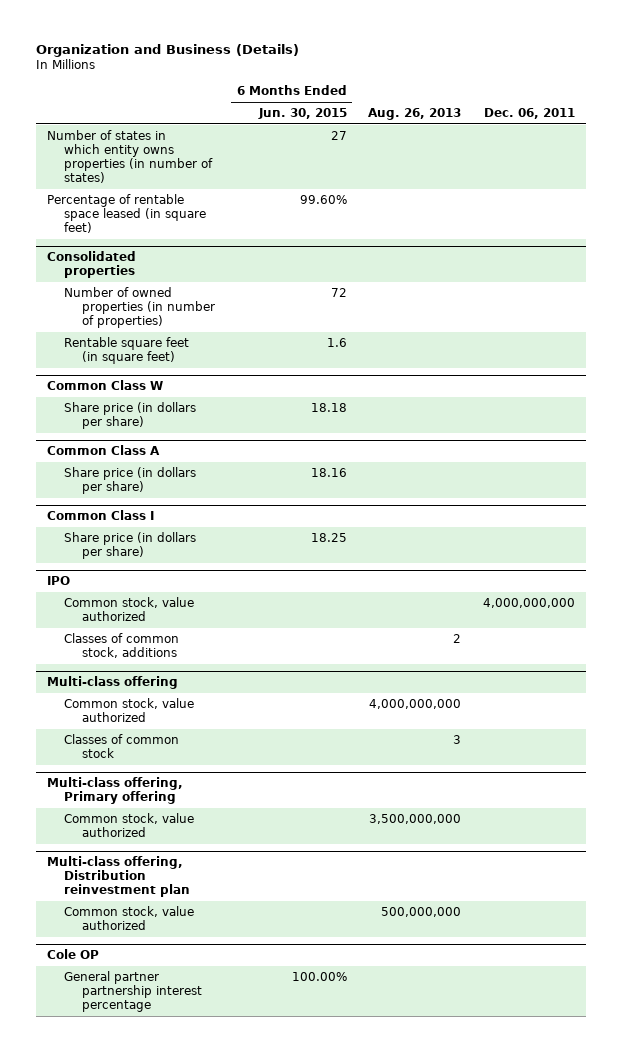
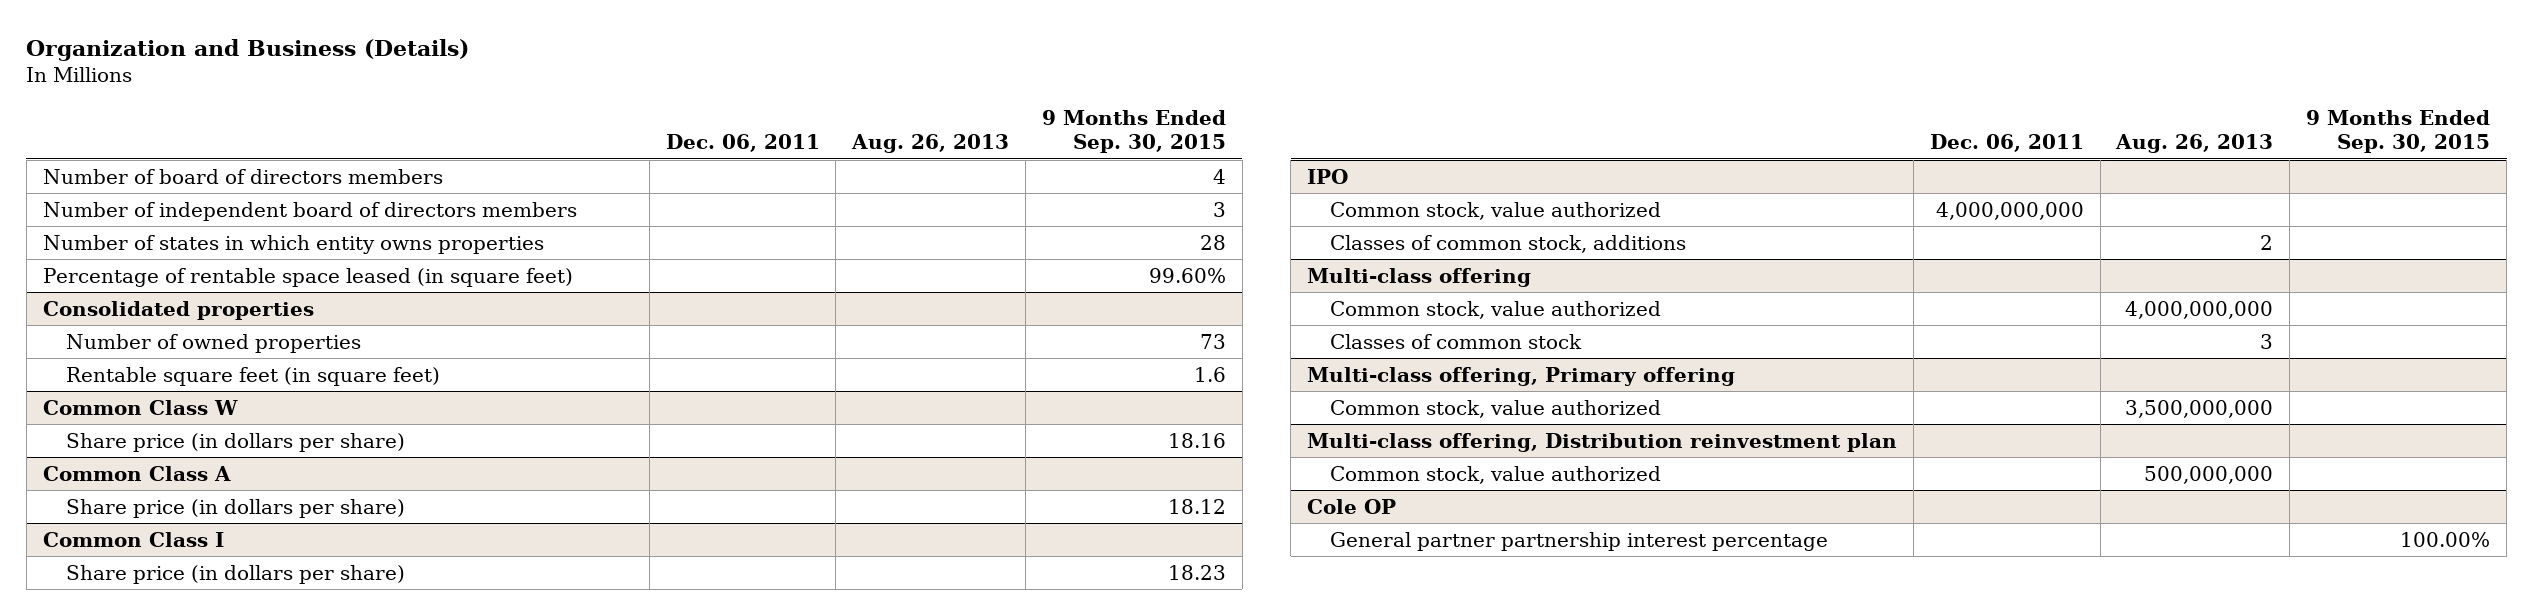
- | 6 Months Ended Jun. 30, 2015 | Aug. 26, 2013 | Dec. 06, 2011
+ | Dec. 06, 2011 | Aug. 26, 2013 | 9 Months Ended Sep. 30, 2015
- Number of states in which entity owns properties (in number of states) | 27 | |
+ Number of board of directors members | | | 4
+ Number of independent board of directors members | | | 3
+ Number of states in which entity owns properties | | | 28
@ Consolidated properties
- Number of owned properties (in number of properties) | 72 | |
+ Number of owned properties | | | 73

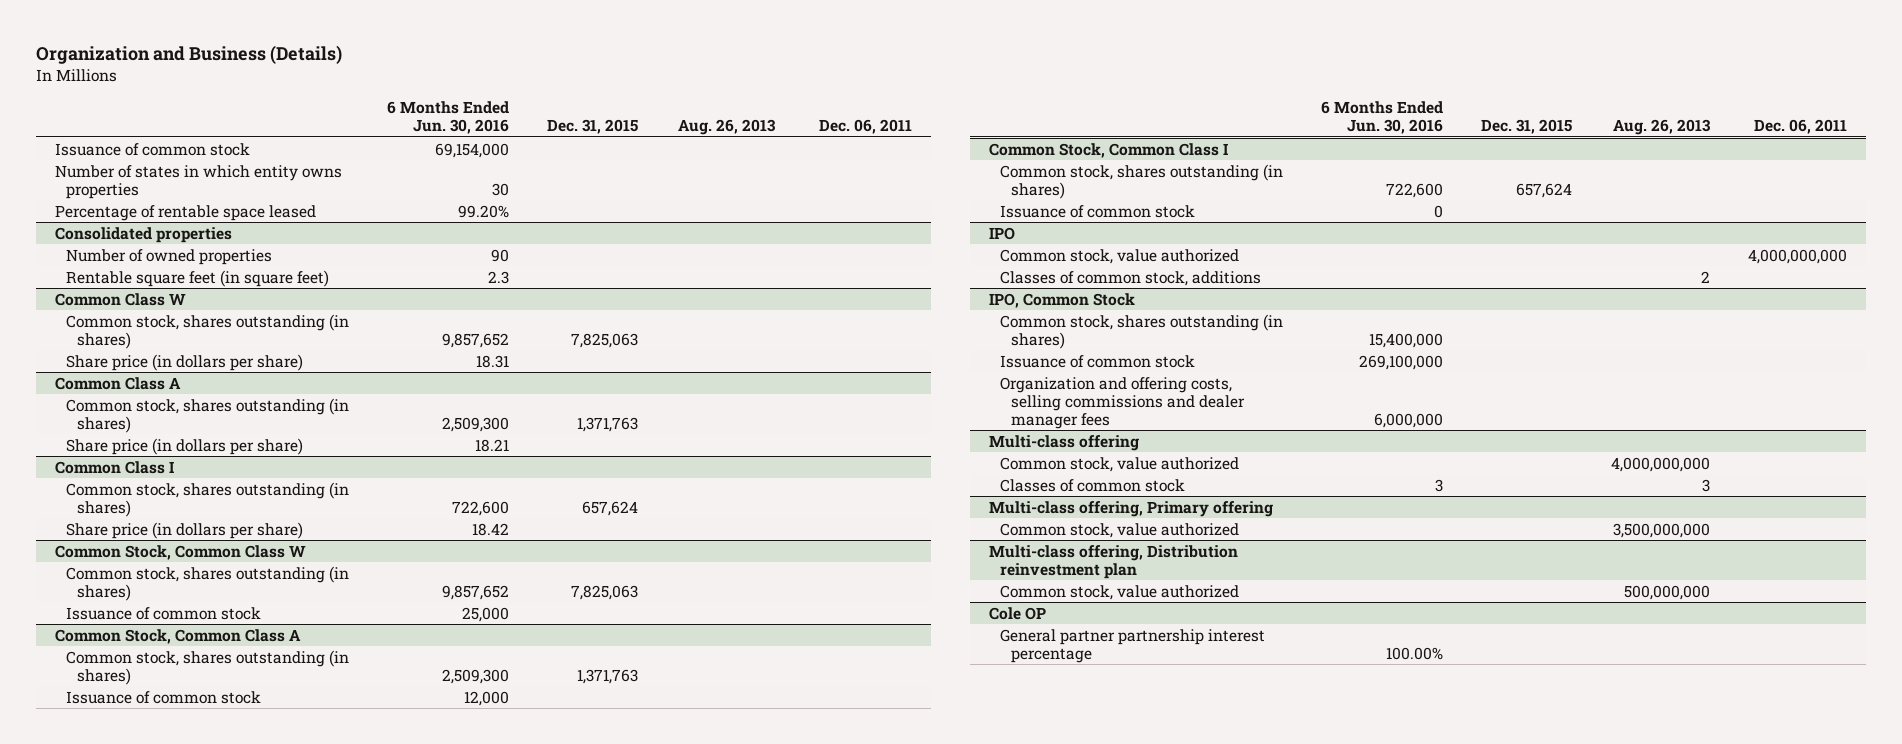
- | Dec. 06, 2011 | Aug. 26, 2013 | 9 Months Ended Sep. 30, 2015
+ | 6 Months Ended Jun. 30, 2016 | Dec. 31, 2015 | Aug. 26, 2013 | Dec. 06, 2011
- Number of board of directors members | | | 4
- Number of independent board of directors members | | | 3
+ Issuance of common stock | 69,154,000 | | |
- Percentage of rentable space leased (in square feet) | | | 99.60%
+ Percentage of rentable space leased | 99.20% | | |
@ Common Class W
+ Common stock, shares outstanding (in shares) | 9,857,652 | 7,825,063 | |
@ Common Class A
+ Common stock, shares outstanding (in shares) | 2,509,300 | 1,371,763 | |
@ Common Class I
+ Common stock, shares outstanding (in shares) | 722,600 | 657,624 | |
+ Common Stock, Common Class W
+ Common stock, shares outstanding (in shares) | 9,857,652 | 7,825,063 | |
+ Issuance of common stock | 25,000 | | |
+ Common Stock, Common Class A
+ Common stock, shares outstanding (in shares) | 2,509,300 | 1,371,763 | |
+ Issuance of common stock | 12,000 | | |
+ Common Stock, Common Class I
+ Common stock, shares outstanding (in shares) | 722,600 | 657,624 | |
+ Issuance of common stock | 0 | | |
+ IPO, Common Stock
+ Common stock, shares outstanding (in shares) | 15,400,000 | | |
+ Issuance of common stock | 269,100,000 | | |
+ Organization and offering costs, selling commissions and dealer manager fees | 6,000,000 | | |

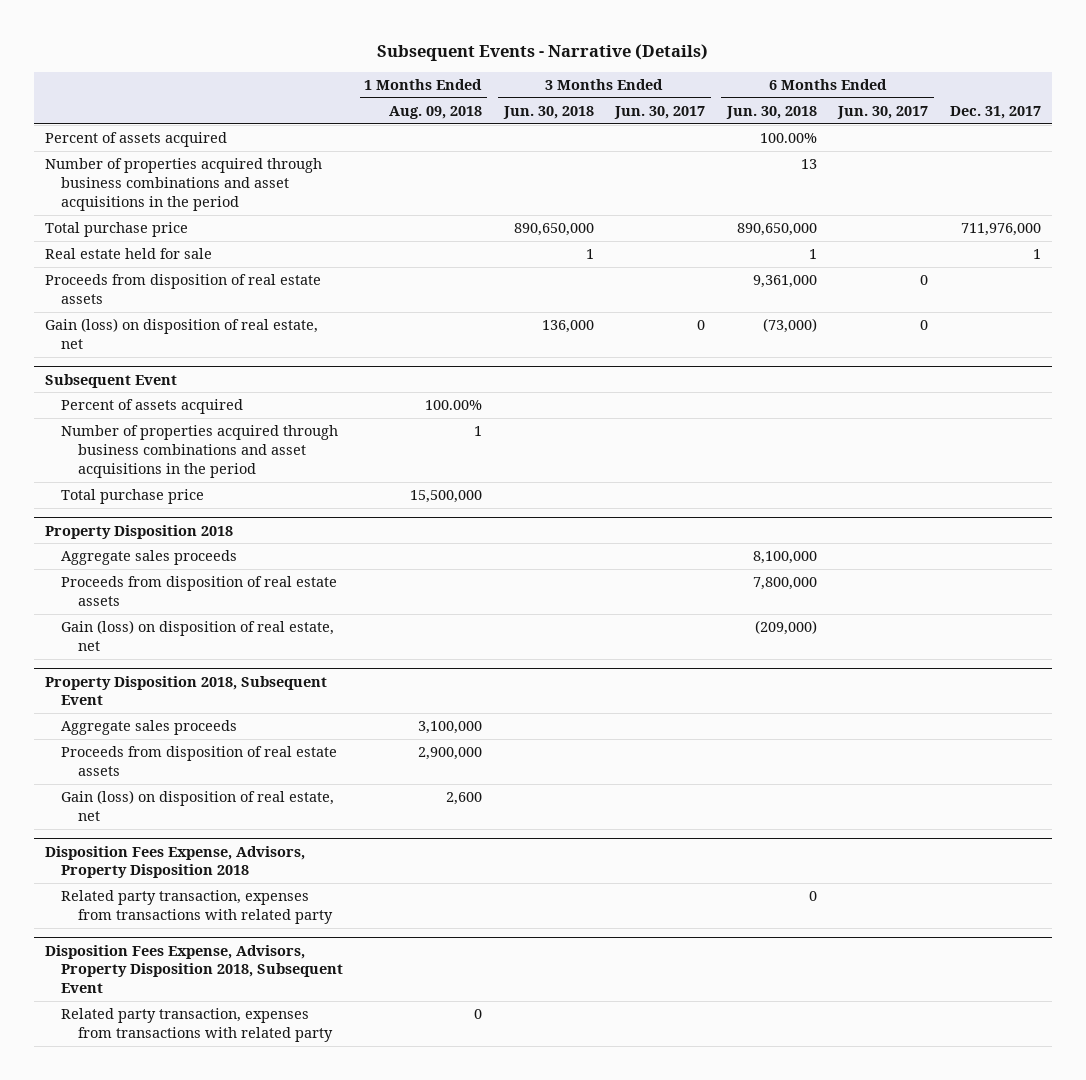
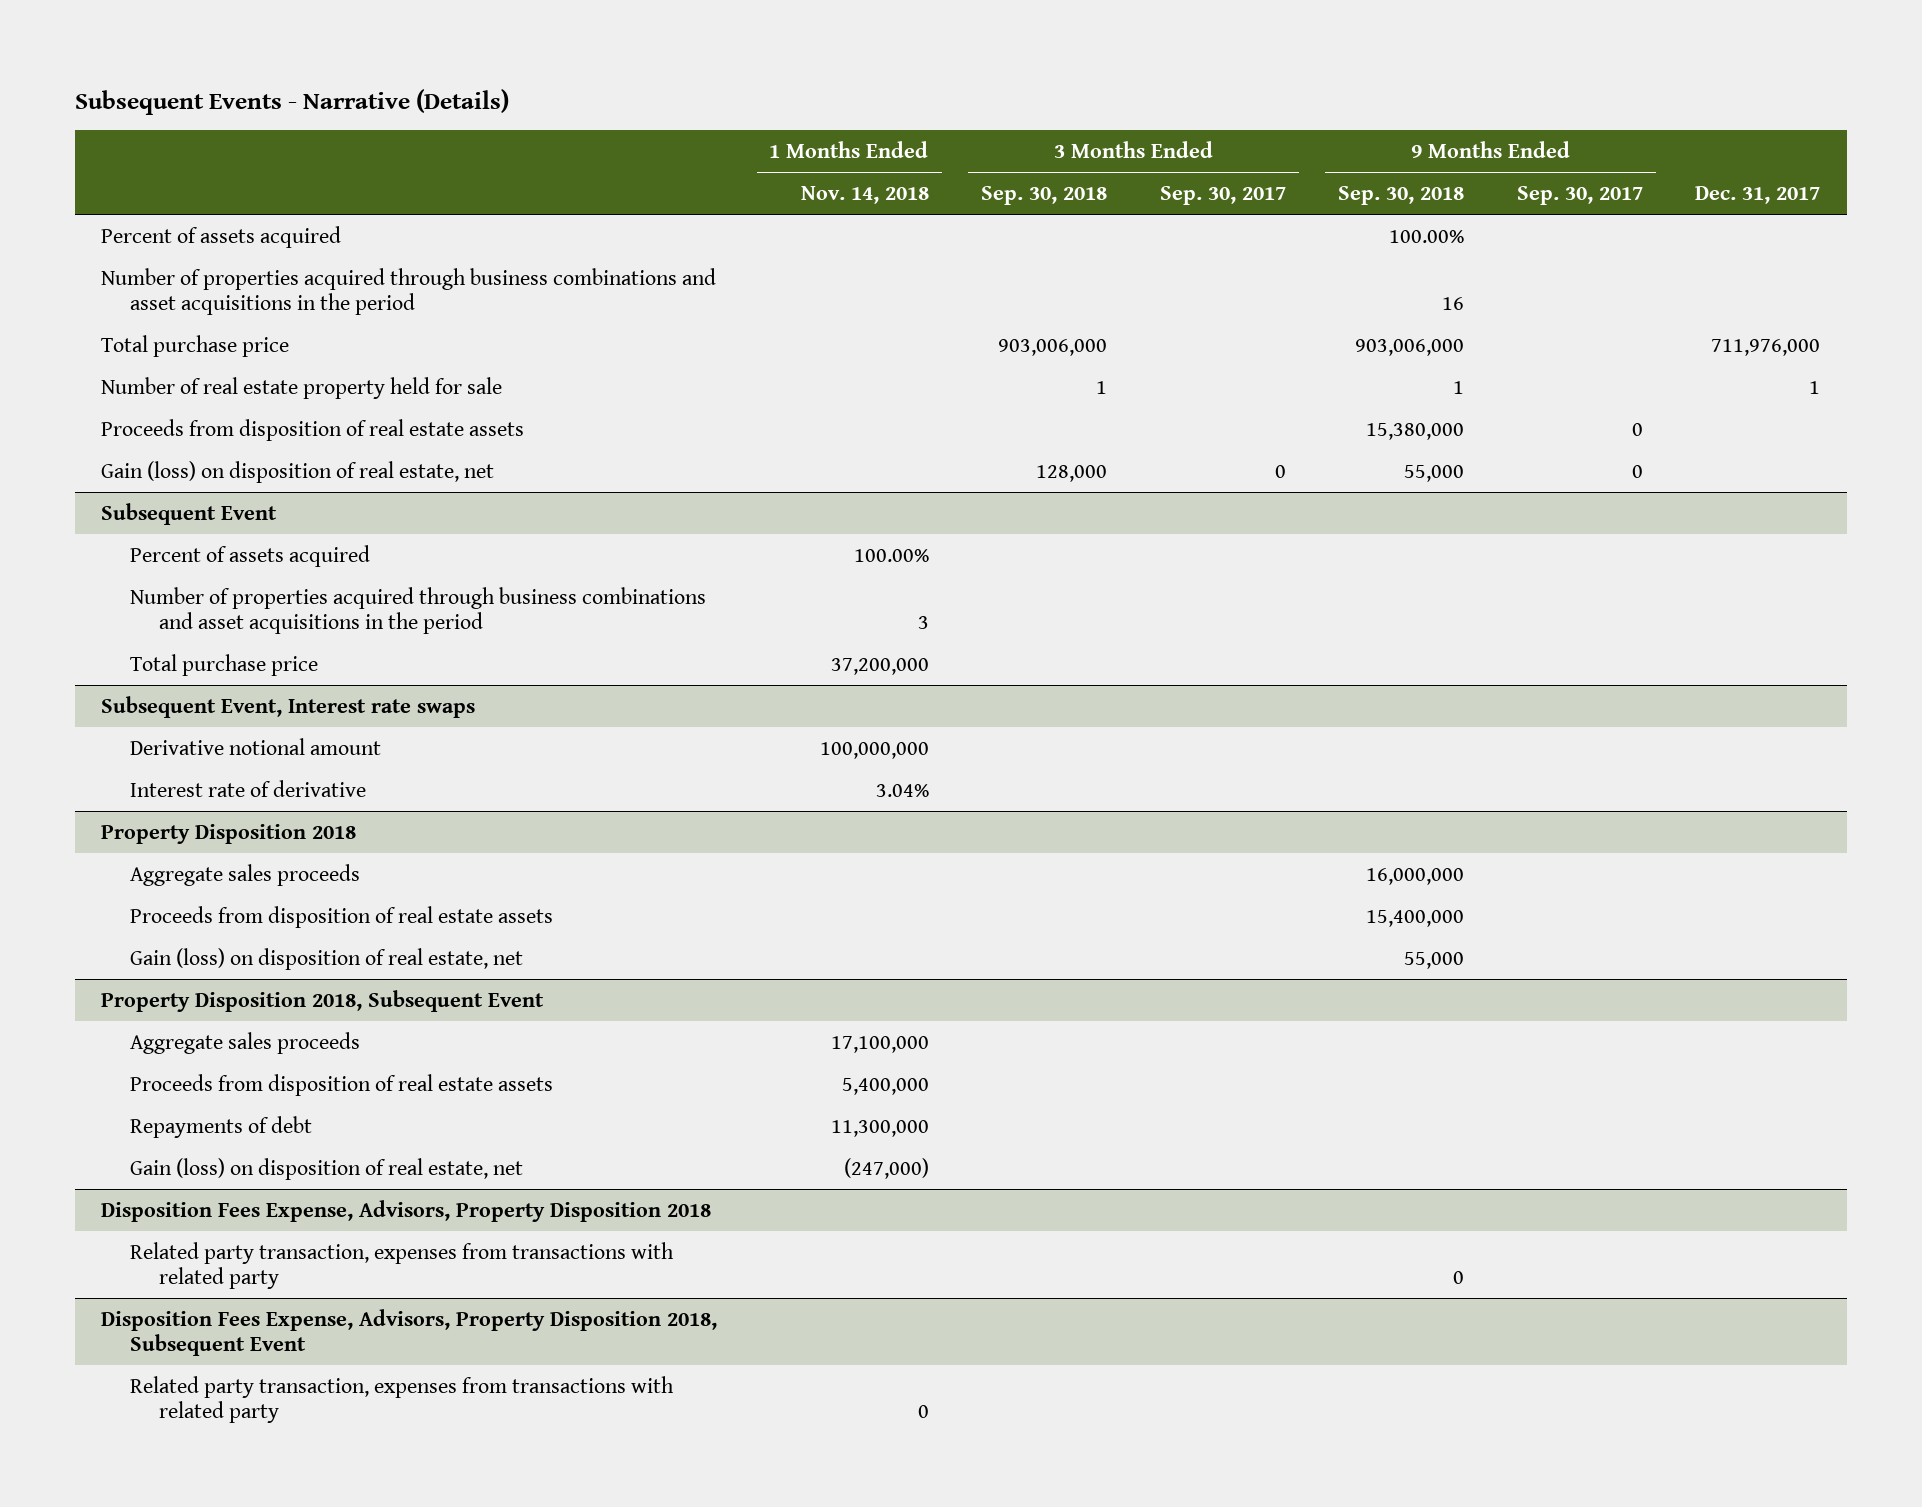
- | 1 Months Ended Aug. 09, 2018 | 3 Months Ended Jun. 30, 2018 | 3 Months Ended Jun. 30, 2017 | 6 Months Ended Jun. 30, 2018 | 6 Months Ended Jun. 30, 2017 | Dec. 31, 2017
+ | 1 Months Ended Nov. 14, 2018 | 3 Months Ended Sep. 30, 2018 | 3 Months Ended Sep. 30, 2017 | 9 Months Ended Sep. 30, 2018 | 9 Months Ended Sep. 30, 2017 | Dec. 31, 2017
- Real estate held for sale | | 1 | | 1 | | 1
+ Number of real estate property held for sale | | 1 | | 1 | | 1
+ Subsequent Event, Interest rate swaps
+ Derivative notional amount | 100,000,000 | | | | |
+ Interest rate of derivative | 3.04% | | | | |
@ Property Disposition 2018, Subsequent Event
+ Repayments of debt | 11,300,000 | | | | |

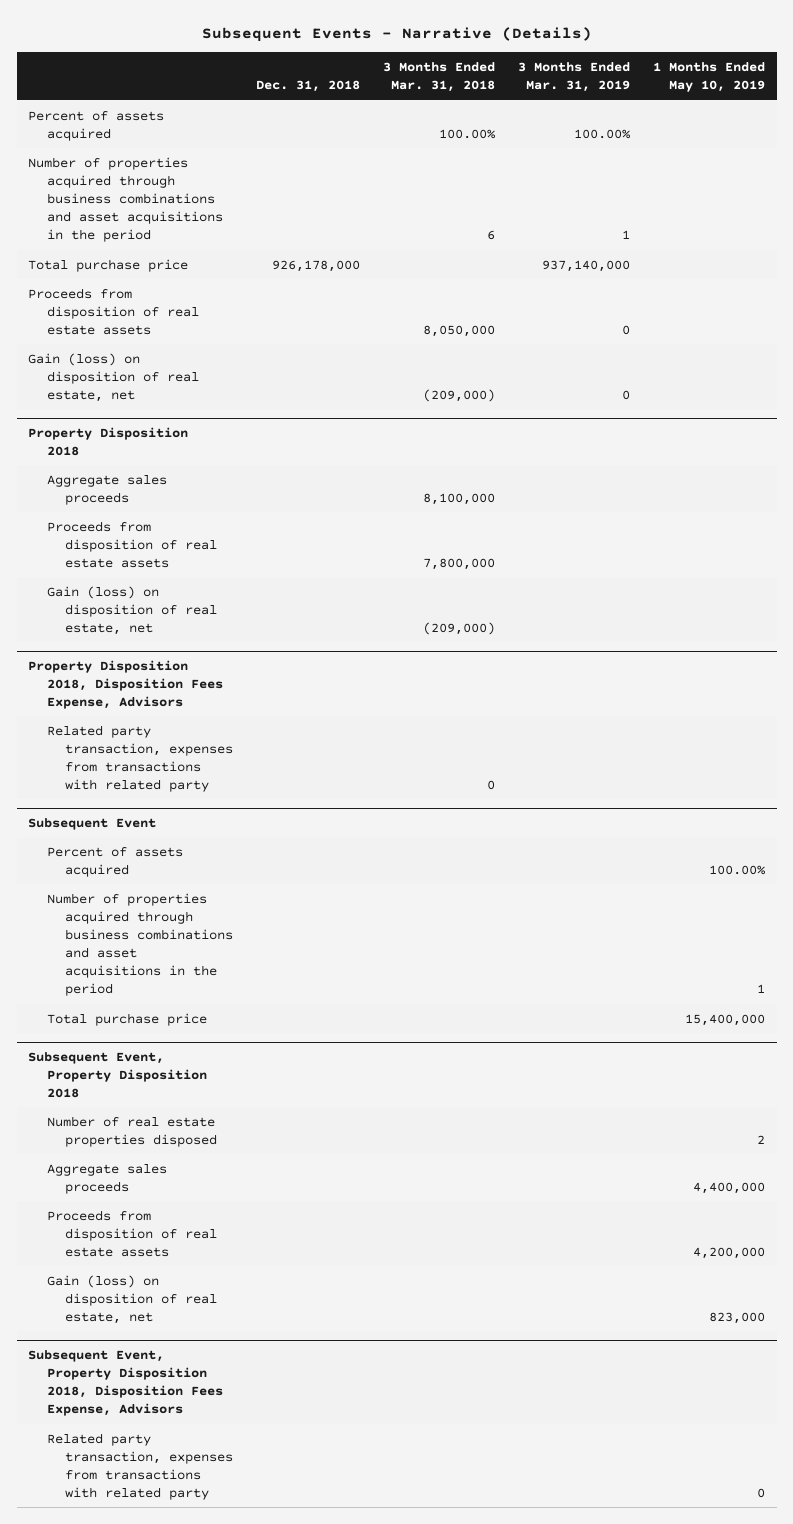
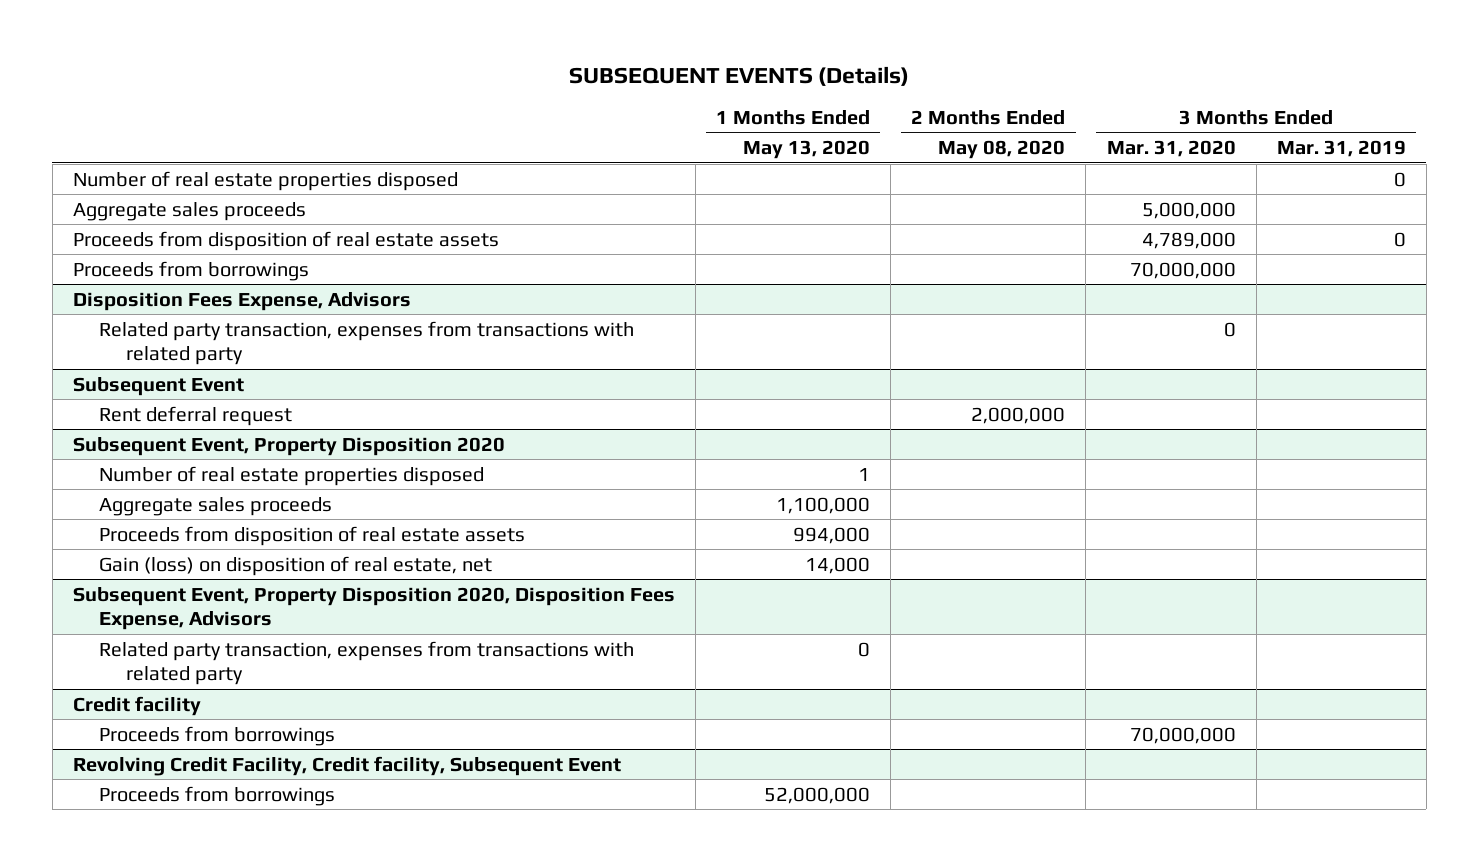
- Subsequent Events - Narrative (Details)
+ SUBSEQUENT EVENTS (Details)
- | Dec. 31, 2018 | 3 Months Ended Mar. 31, 2018 | 3 Months Ended Mar. 31, 2019 | 1 Months Ended May 10, 2019
+ | 1 Months Ended May 13, 2020 | 2 Months Ended May 08, 2020 | 3 Months Ended Mar. 31, 2020 | 3 Months Ended Mar. 31, 2019
- Percent of assets acquired | | 100.00% | 100.00% |
- Number of properties acquired through business combinations and asset acquisitions in the period | | 6 | 1 |
- Total purchase price | 926,178,000 | | 937,140,000 |
+ Number of real estate properties disposed | | | | 0
+ Aggregate sales proceeds | | | 5,000,000 |
- Gain (loss) on disposition of real estate, net | | (209,000) | 0 |
- Property Disposition 2018
- Aggregate sales proceeds | | 8,100,000 | |
- Proceeds from disposition of real estate assets | | 7,800,000 | |
- Gain (loss) on disposition of real estate, net | | (209,000) | |
- Property Disposition 2018, Disposition Fees Expense, Advisors
+ Proceeds from borrowings | | | 70,000,000 |
+ Disposition Fees Expense, Advisors
@ Subsequent Event
- Percent of assets acquired | | | | 100.00%
- Number of properties acquired through business combinations and asset acquisitions in the period | | | | 1
- Total purchase price | | | | 15,400,000
- Subsequent Event, Property Disposition 2018
@ Subsequent Event
+ Rent deferral request | | 2,000,000 | |
+ Subsequent Event, Property Disposition 2020
- Subsequent Event, Property Disposition 2018, Disposition Fees Expense, Advisors
+ Subsequent Event, Property Disposition 2020, Disposition Fees Expense, Advisors
+ Credit facility
+ Proceeds from borrowings | | | 70,000,000 |
+ Revolving Credit Facility, Credit facility, Subsequent Event
+ Proceeds from borrowings | 52,000,000 | | |

